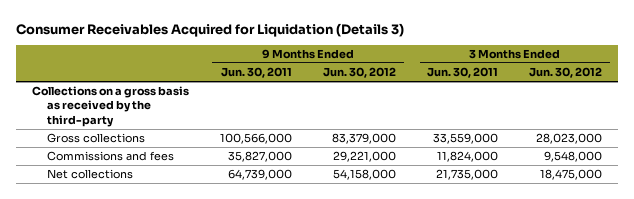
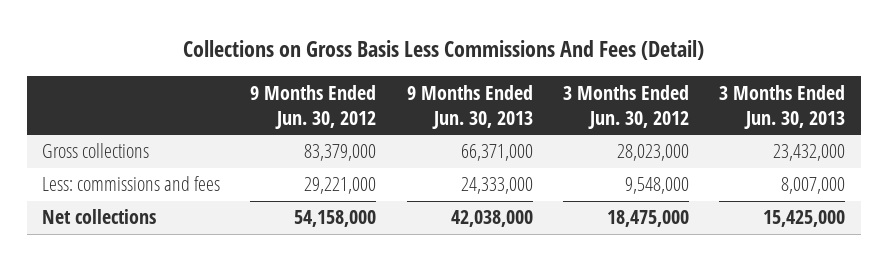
- Consumer Receivables Acquired for Liquidation (Details 3)
+ Collections on Gross Basis Less Commissions And Fees (Detail)
- | 9 Months Ended Jun. 30, 2011 | 9 Months Ended Jun. 30, 2012 | 3 Months Ended Jun. 30, 2011 | 3 Months Ended Jun. 30, 2012
+ | 9 Months Ended Jun. 30, 2012 | 9 Months Ended Jun. 30, 2013 | 3 Months Ended Jun. 30, 2012 | 3 Months Ended Jun. 30, 2013
- Collections on a gross basis as received by the third-party
- Commissions and fees | 35,827,000 | 29,221,000 | 11,824,000 | 9,548,000
+ Less: commissions and fees | 29,221,000 | 24,333,000 | 9,548,000 | 8,007,000

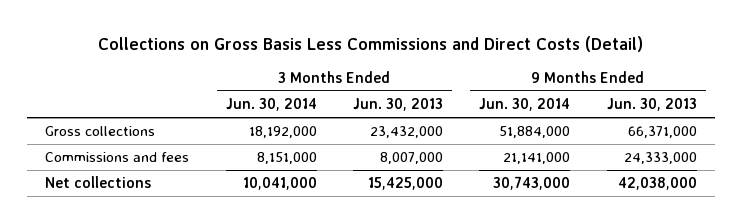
- Collections on Gross Basis Less Commissions And Fees (Detail)
+ Collections on Gross Basis Less Commissions and Direct Costs (Detail)
- | 9 Months Ended Jun. 30, 2012 | 9 Months Ended Jun. 30, 2013 | 3 Months Ended Jun. 30, 2012 | 3 Months Ended Jun. 30, 2013
+ | 3 Months Ended Jun. 30, 2014 | 3 Months Ended Jun. 30, 2013 | 9 Months Ended Jun. 30, 2014 | 9 Months Ended Jun. 30, 2013
- Less: commissions and fees | 29,221,000 | 24,333,000 | 9,548,000 | 8,007,000
+ Commissions and fees | 8,151,000 | 8,007,000 | 21,141,000 | 24,333,000

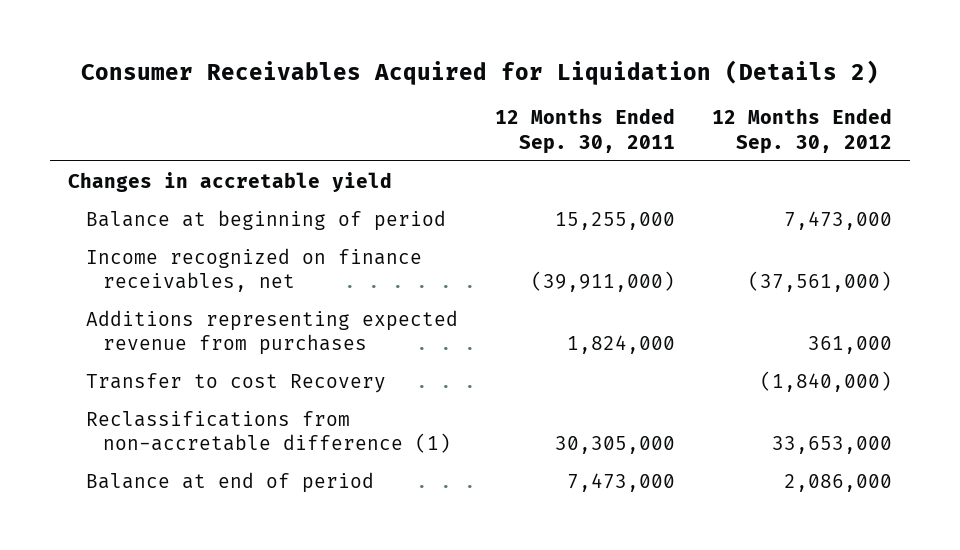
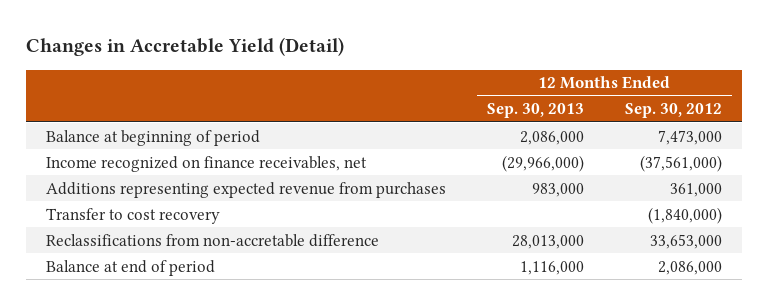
- Consumer Receivables Acquired for Liquidation (Details 2)
+ Changes in Accretable Yield (Detail)
- | 12 Months Ended Sep. 30, 2011 | 12 Months Ended Sep. 30, 2012
+ | 12 Months Ended Sep. 30, 2013 | 12 Months Ended Sep. 30, 2012
- Changes in accretable yield
- Transfer to cost Recovery | | (1,840,000)
- Reclassifications from non-accretable difference (1) | 30,305,000 | 33,653,000
+ Transfer to cost recovery | | (1,840,000)
+ Reclassifications from non-accretable difference | 28,013,000 | 33,653,000

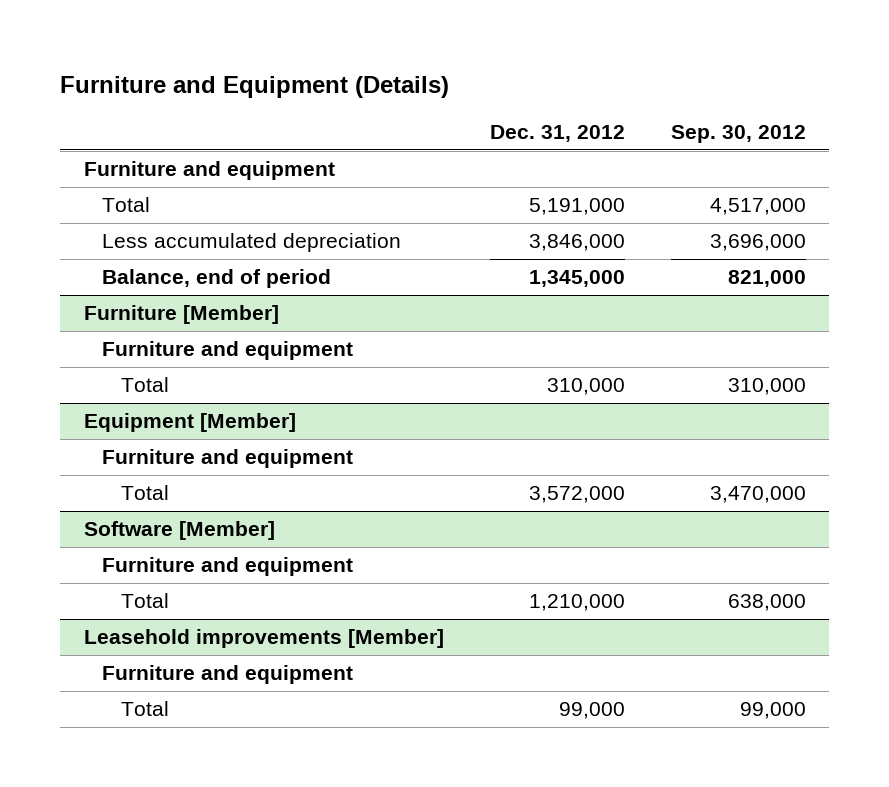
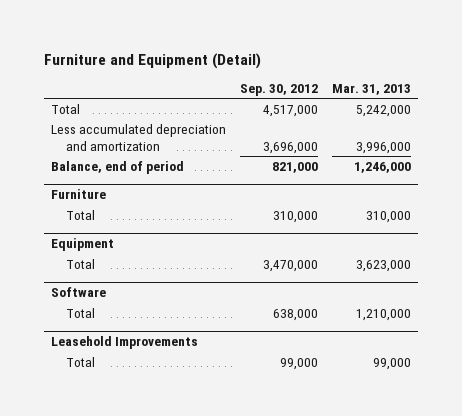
- Furniture and Equipment (Details)
+ Furniture and Equipment (Detail)
- | Dec. 31, 2012 | Sep. 30, 2012
+ | Sep. 30, 2012 | Mar. 31, 2013
- Furniture and equipment
- Less accumulated depreciation | 3,846,000 | 3,696,000
+ Less accumulated depreciation and amortization | 3,696,000 | 3,996,000
- Furniture [Member]
- Furniture and equipment
+ Furniture
- Equipment [Member]
- Furniture and equipment
+ Equipment
- Software [Member]
- Furniture and equipment
+ Software
- Leasehold improvements [Member]
- Furniture and equipment
+ Leasehold Improvements

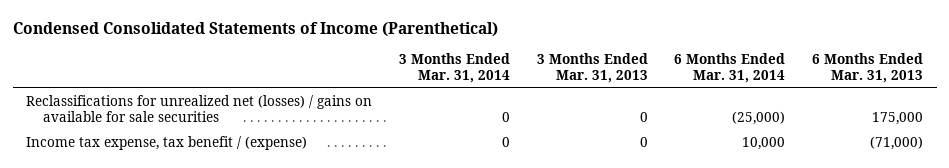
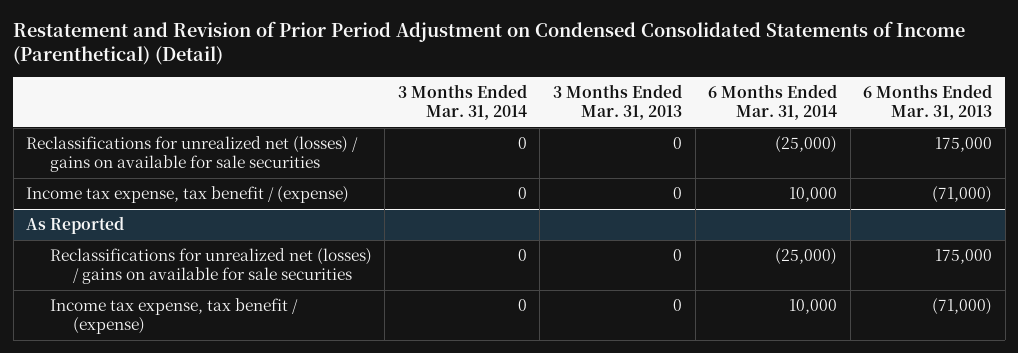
- Condensed Consolidated Statements of Income (Parenthetical)
+ Restatement and Revision of Prior Period Adjustment on Condensed Consolidated Statements of Income (Parenthetical) (Detail)
+ As Reported
+ Reclassifications for unrealized net (losses) / gains on available for sale securities | 0 | 0 | (25,000) | 175,000
+ Income tax expense, tax benefit / (expense) | 0 | 0 | 10,000 | (71,000)

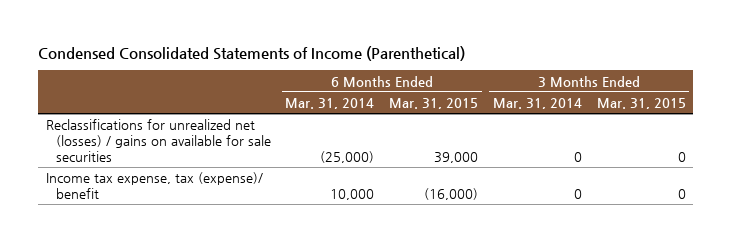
- Restatement and Revision of Prior Period Adjustment on Condensed Consolidated Statements of Income (Parenthetical) (Detail)
+ Condensed Consolidated Statements of Income (Parenthetical)
- | 3 Months Ended Mar. 31, 2014 | 3 Months Ended Mar. 31, 2013 | 6 Months Ended Mar. 31, 2014 | 6 Months Ended Mar. 31, 2013
+ | 6 Months Ended Mar. 31, 2014 | 6 Months Ended Mar. 31, 2015 | 3 Months Ended Mar. 31, 2014 | 3 Months Ended Mar. 31, 2015
- Income tax expense, tax benefit / (expense) | 0 | 0 | 10,000 | (71,000)
- As Reported
- Reclassifications for unrealized net (losses) / gains on available for sale securities | 0 | 0 | (25,000) | 175,000
- Income tax expense, tax benefit / (expense) | 0 | 0 | 10,000 | (71,000)
+ Income tax expense, tax (expense)/ benefit | 10,000 | (16,000) | 0 | 0

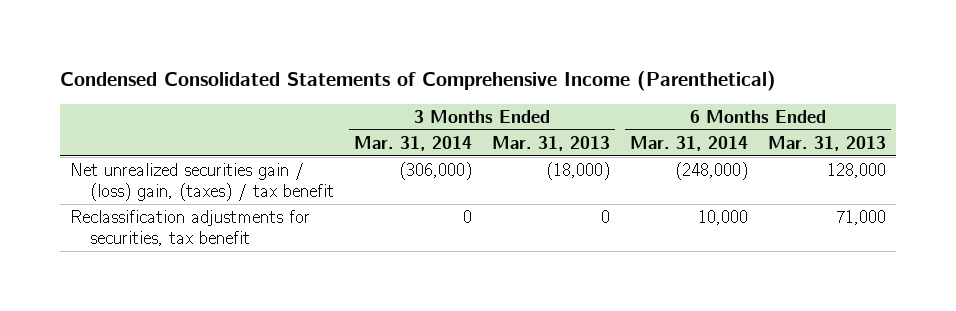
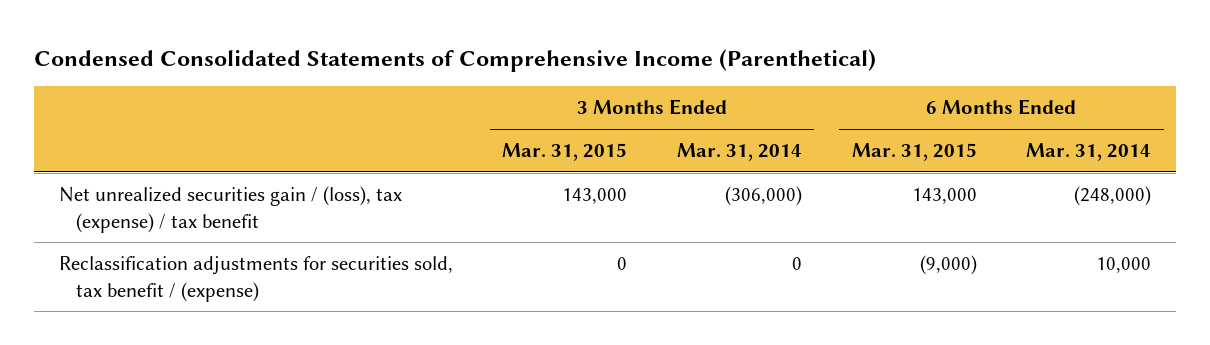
- | 3 Months Ended Mar. 31, 2014 | 3 Months Ended Mar. 31, 2013 | 6 Months Ended Mar. 31, 2014 | 6 Months Ended Mar. 31, 2013
+ | 3 Months Ended Mar. 31, 2015 | 3 Months Ended Mar. 31, 2014 | 6 Months Ended Mar. 31, 2015 | 6 Months Ended Mar. 31, 2014
- Net unrealized securities gain / (loss) gain, (taxes) / tax benefit | (306,000) | (18,000) | (248,000) | 128,000
- Reclassification adjustments for securities, tax benefit | 0 | 0 | 10,000 | 71,000
+ Net unrealized securities gain / (loss), tax (expense) / tax benefit | 143,000 | (306,000) | 143,000 | (248,000)
+ Reclassification adjustments for securities sold, tax benefit / (expense) | 0 | 0 | (9,000) | 10,000

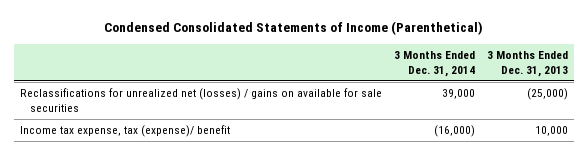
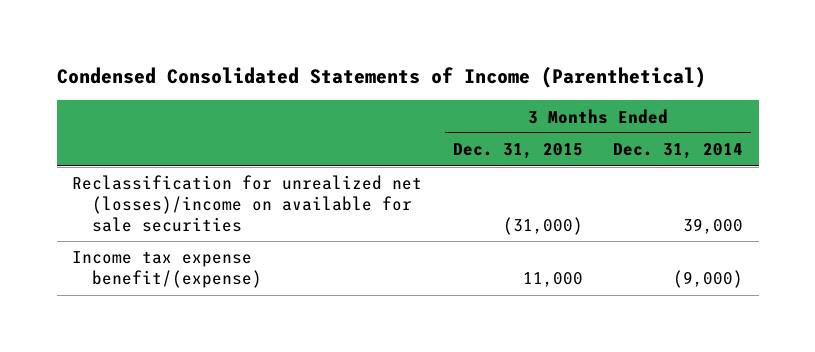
- | 3 Months Ended Dec. 31, 2014 | 3 Months Ended Dec. 31, 2013
+ | 3 Months Ended Dec. 31, 2015 | 3 Months Ended Dec. 31, 2014
- Reclassifications for unrealized net (losses) / gains on available for sale securities | 39,000 | (25,000)
- Income tax expense, tax (expense)/ benefit | (16,000) | 10,000
+ Reclassification for unrealized net (losses)/income on available for sale securities | (31,000) | 39,000
+ Income tax expense benefit/(expense) | 11,000 | (9,000)

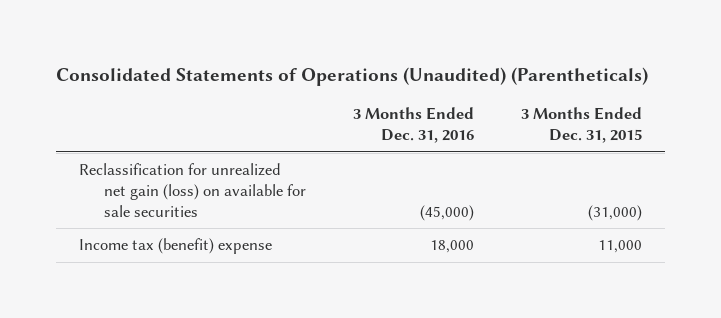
- Condensed Consolidated Statements of Income (Parenthetical)
+ Consolidated Statements of Operations (Unaudited) (Parentheticals)
- | 3 Months Ended Dec. 31, 2015 | 3 Months Ended Dec. 31, 2014
+ | 3 Months Ended Dec. 31, 2016 | 3 Months Ended Dec. 31, 2015
- Reclassification for unrealized net (losses)/income on available for sale securities | (31,000) | 39,000
- Income tax expense benefit/(expense) | 11,000 | (9,000)
+ Reclassification for unrealized net gain (loss) on available for sale securities | (45,000) | (31,000)
+ Income tax (benefit) expense | 18,000 | 11,000

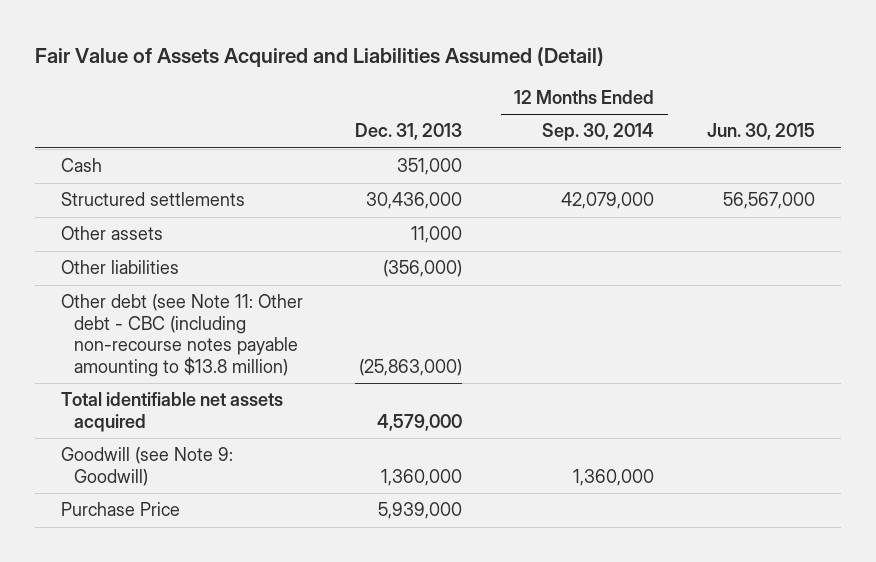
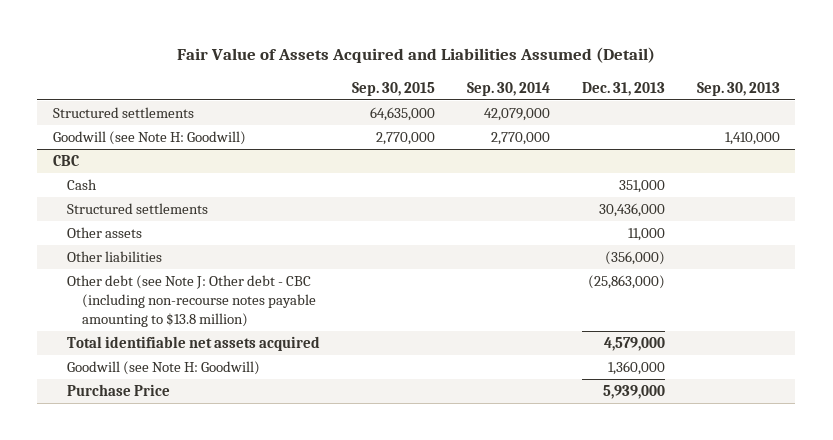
- | Dec. 31, 2013 | 12 Months Ended Sep. 30, 2014 | Jun. 30, 2015
+ | Sep. 30, 2015 | Sep. 30, 2014 | Dec. 31, 2013 | Sep. 30, 2013
+ Structured settlements | 64,635,000 | 42,079,000 | |
+ Goodwill (see Note H: Goodwill) | 2,770,000 | 2,770,000 | | 1,410,000
+ CBC
- Other debt (see Note 11: Other debt - CBC (including non-recourse notes payable amounting to $13.8 million) | (25,863,000) | |
+ Other debt (see Note J: Other debt - CBC (including non-recourse notes payable amounting to $13.8 million) | | | (25,863,000) |
- Goodwill (see Note 9: Goodwill) | 1,360,000 | 1,360,000 |
+ Goodwill (see Note H: Goodwill) | | | 1,360,000 |

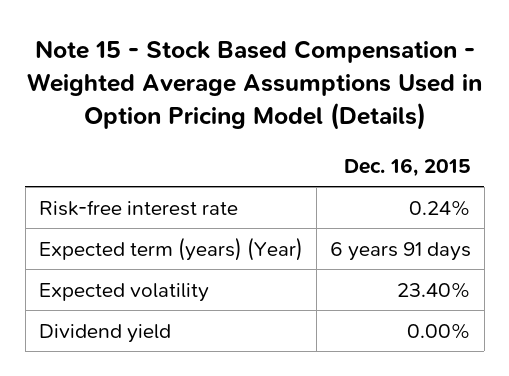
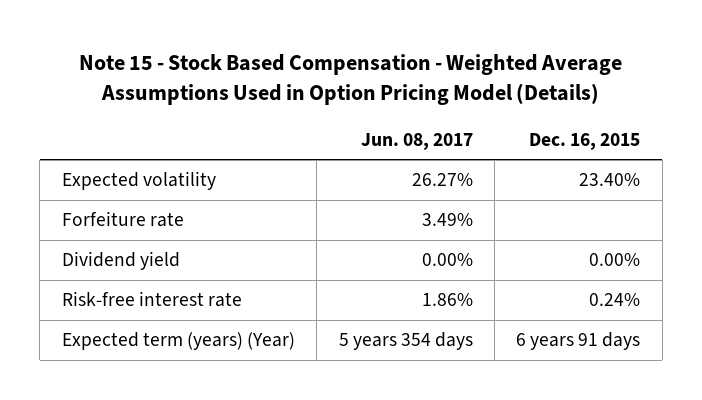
- | Dec. 16, 2015
+ | Jun. 08, 2017 | Dec. 16, 2015
+ Forfeiture rate | 3.49% |
moved down: Risk-free interest rate | 1.86% | 0.24%
moved down: Expected term (years) (Year) | 5 years 354 days | 6 years 91 days

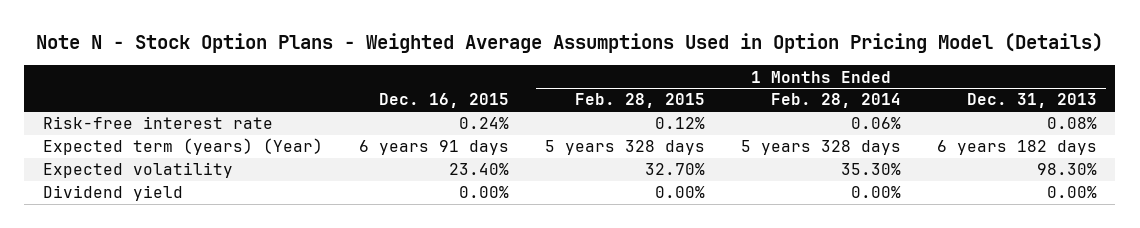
- Note 15 - Stock Based Compensation - Weighted Average Assumptions Used in Option Pricing Model (Details)
+ Note N - Stock Option Plans - Weighted Average Assumptions Used in Option Pricing Model (Details)
- | Jun. 08, 2017 | Dec. 16, 2015
+ | Dec. 16, 2015 | 1 Months Ended Feb. 28, 2015 | 1 Months Ended Feb. 28, 2014 | 1 Months Ended Dec. 31, 2013
- Forfeiture rate | 3.49% |
moved down: Expected volatility | 23.40% | 32.70% | 35.30% | 98.30%
moved down: Dividend yield | 0.00% | 0.00% | 0.00% | 0.00%

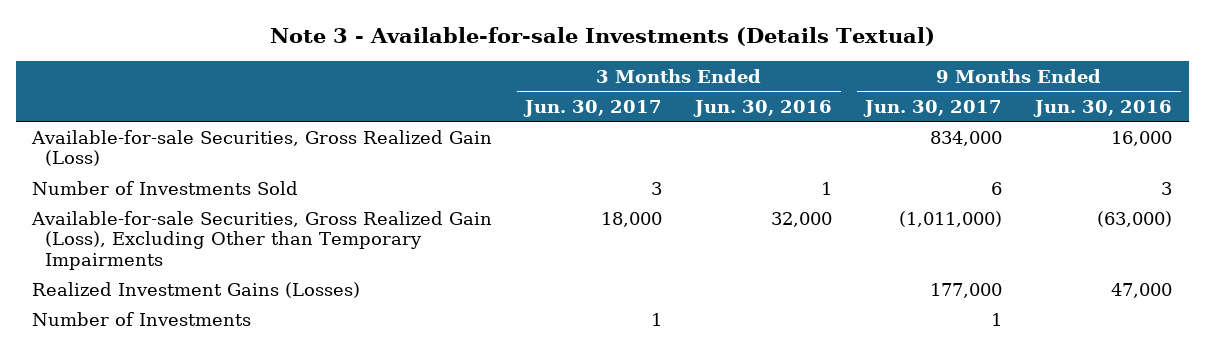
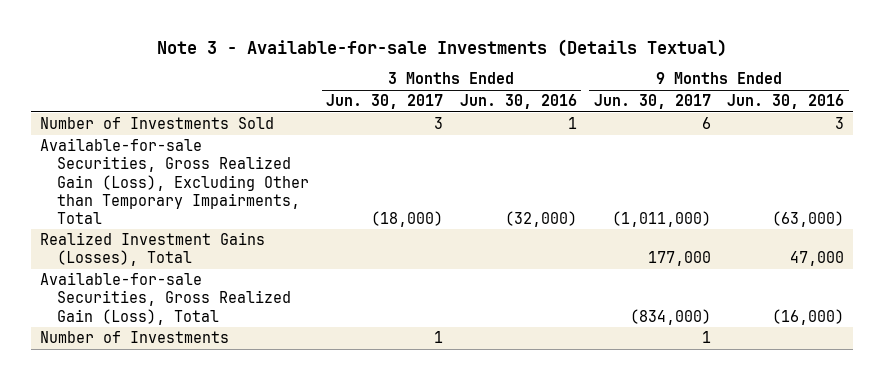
- Available-for-sale Securities, Gross Realized Gain (Loss) | | | 834,000 | 16,000
- Available-for-sale Securities, Gross Realized Gain (Loss), Excluding Other than Temporary Impairments | 18,000 | 32,000 | (1,011,000) | (63,000)
- Realized Investment Gains (Losses) | | | 177,000 | 47,000
+ Available-for-sale Securities, Gross Realized Gain (Loss), Excluding Other than Temporary Impairments, Total | (18,000) | (32,000) | (1,011,000) | (63,000)
+ Realized Investment Gains (Losses), Total | | | 177,000 | 47,000
+ Available-for-sale Securities, Gross Realized Gain (Loss), Total | | | (834,000) | (16,000)

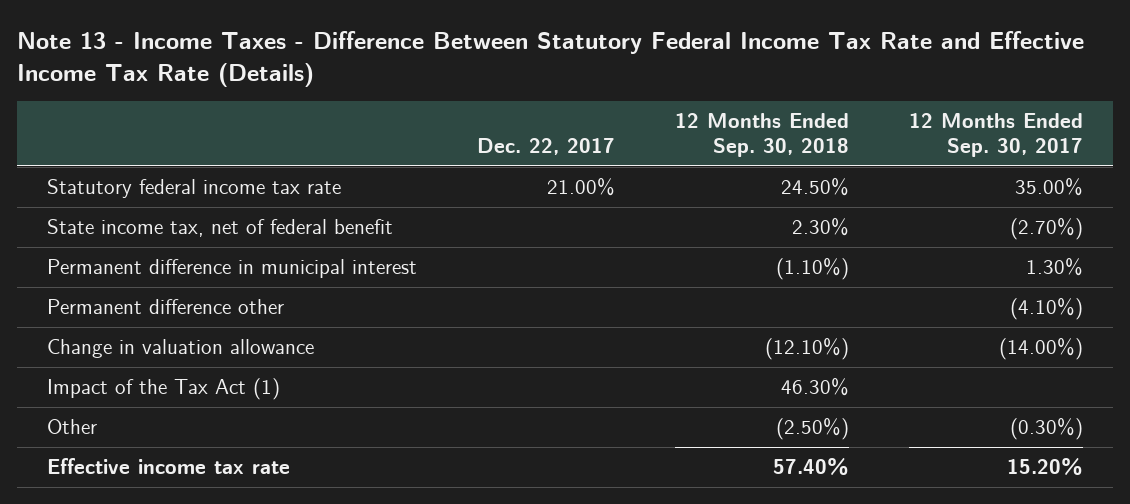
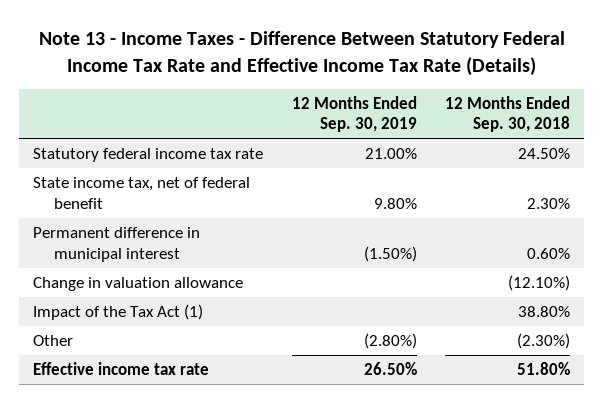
- | Dec. 22, 2017 | 12 Months Ended Sep. 30, 2018 | 12 Months Ended Sep. 30, 2017
+ | 12 Months Ended Sep. 30, 2019 | 12 Months Ended Sep. 30, 2018
- Permanent difference in municipal interest | | (1.10%) | 1.30%
- Permanent difference other | | | (4.10%)
+ Permanent difference in municipal interest | (1.50%) | 0.60%
- Impact of the Tax Act (1) | | 46.30% |
- Other | | (2.50%) | (0.30%)
- Effective income tax rate | | 57.40% | 15.20%
+ Impact of the Tax Act (1) | | 38.80%
+ Other | (2.80%) | (2.30%)
+ Effective income tax rate | 26.50% | 51.80%

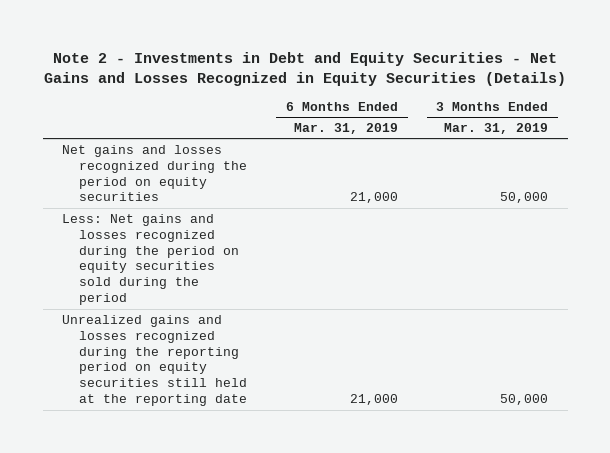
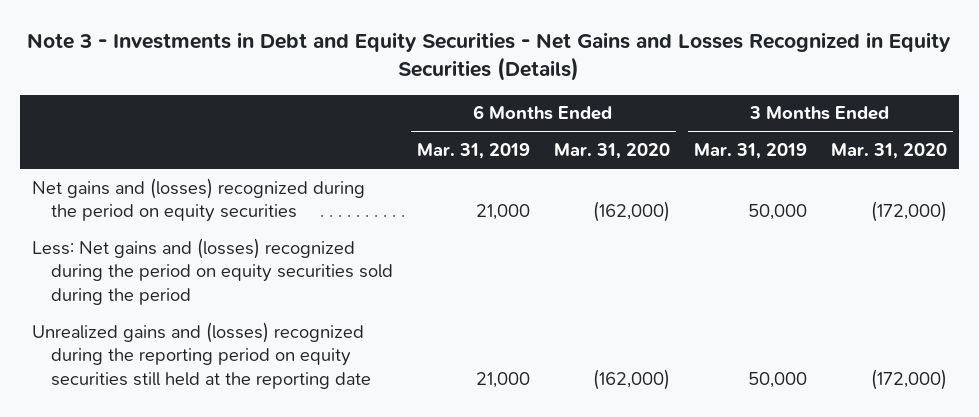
- Note 2 - Investments in Debt and Equity Securities - Net Gains and Losses Recognized in Equity Securities (Details)
+ Note 3 - Investments in Debt and Equity Securities - Net Gains and Losses Recognized in Equity Securities (Details)
- | 6 Months Ended Mar. 31, 2019 | 3 Months Ended Mar. 31, 2019
+ | 6 Months Ended Mar. 31, 2019 | 6 Months Ended Mar. 31, 2020 | 3 Months Ended Mar. 31, 2019 | 3 Months Ended Mar. 31, 2020
- Net gains and losses recognized during the period on equity securities | 21,000 | 50,000
- Less: Net gains and losses recognized during the period on equity securities sold during the period
- Unrealized gains and losses recognized during the reporting period on equity securities still held at the reporting date | 21,000 | 50,000
+ Net gains and (losses) recognized during the period on equity securities | 21,000 | (162,000) | 50,000 | (172,000)
+ Less: Net gains and (losses) recognized during the period on equity securities sold during the period
+ Unrealized gains and (losses) recognized during the reporting period on equity securities still held at the reporting date | 21,000 | (162,000) | 50,000 | (172,000)

